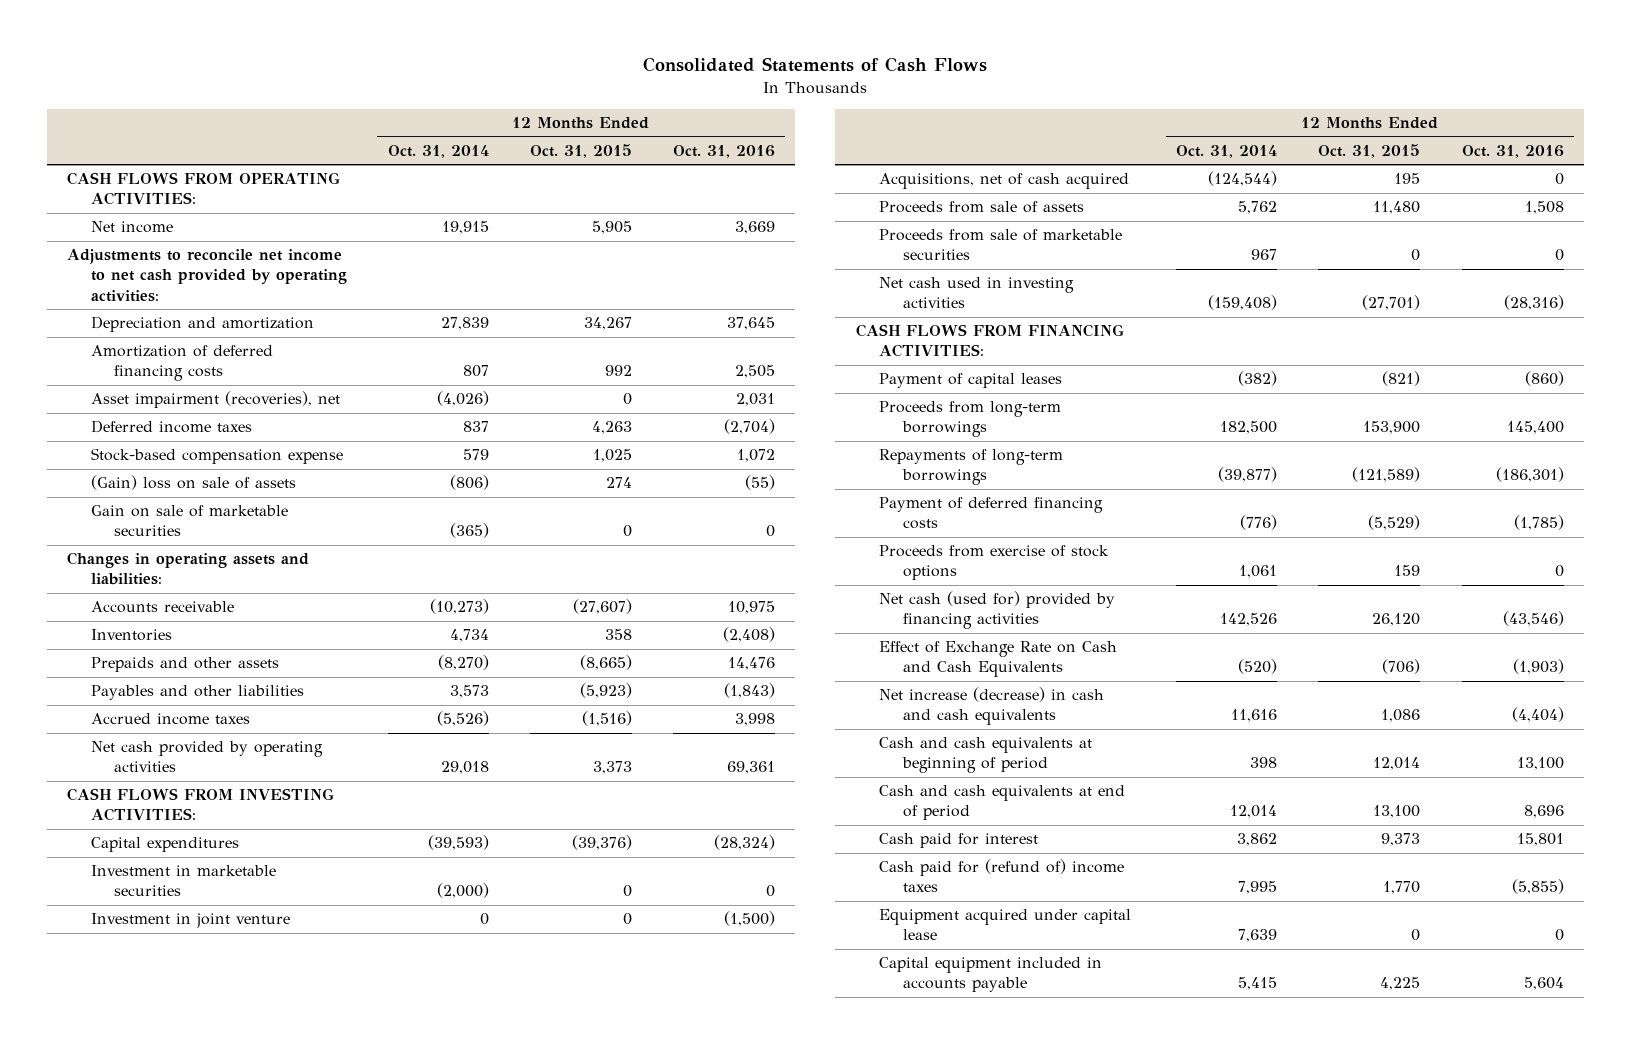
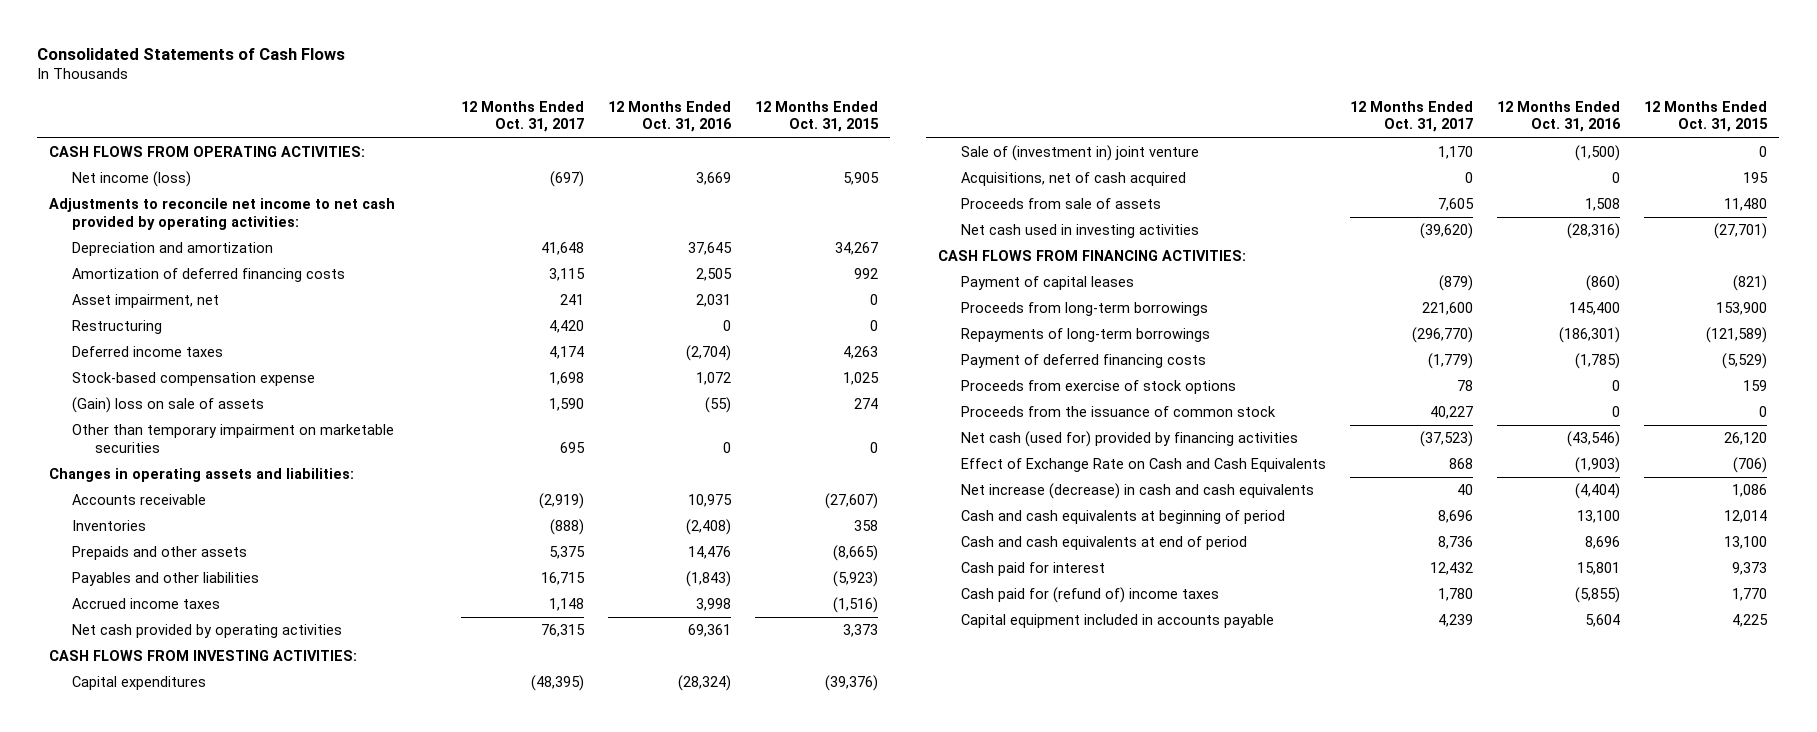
- | 12 Months Ended Oct. 31, 2014 | 12 Months Ended Oct. 31, 2015 | 12 Months Ended Oct. 31, 2016
+ | 12 Months Ended Oct. 31, 2017 | 12 Months Ended Oct. 31, 2016 | 12 Months Ended Oct. 31, 2015
- Net income | 19,915 | 5,905 | 3,669
+ Net income (loss) | (697) | 3,669 | 5,905
- Asset impairment (recoveries), net | (4,026) | 0 | 2,031
+ Asset impairment, net | 241 | 2,031 | 0
+ Restructuring | 4,420 | 0 | 0
- Gain on sale of marketable securities | (365) | 0 | 0
+ Other than temporary impairment on marketable securities | 695 | 0 | 0
- Investment in marketable securities | (2,000) | 0 | 0
- Investment in joint venture | 0 | 0 | (1,500)
+ Sale of (investment in) joint venture | 1,170 | (1,500) | 0
- Proceeds from sale of marketable securities | 967 | 0 | 0
+ Proceeds from the issuance of common stock | 40,227 | 0 | 0
- Equipment acquired under capital lease | 7,639 | 0 | 0

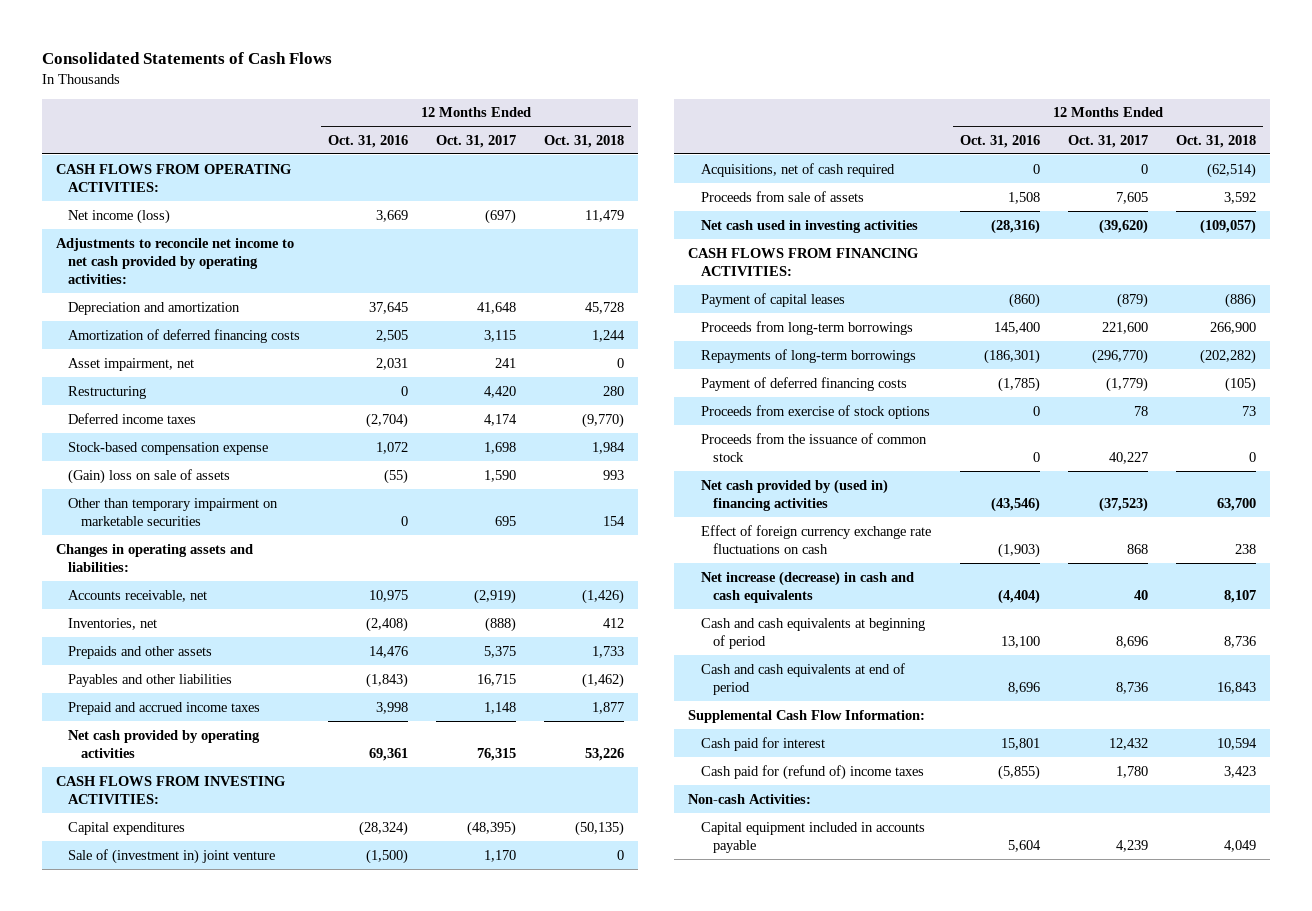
- | 12 Months Ended Oct. 31, 2017 | 12 Months Ended Oct. 31, 2016 | 12 Months Ended Oct. 31, 2015
+ | 12 Months Ended Oct. 31, 2016 | 12 Months Ended Oct. 31, 2017 | 12 Months Ended Oct. 31, 2018
- Accounts receivable | (2,919) | 10,975 | (27,607)
- Inventories | (888) | (2,408) | 358
+ Accounts receivable, net | 10,975 | (2,919) | (1,426)
+ Inventories, net | (2,408) | (888) | 412
- Accrued income taxes | 1,148 | 3,998 | (1,516)
+ Prepaid and accrued income taxes | 3,998 | 1,148 | 1,877
- Acquisitions, net of cash acquired | 0 | 0 | 195
+ Acquisitions, net of cash required | 0 | 0 | (62,514)
- Net cash (used for) provided by financing activities | (37,523) | (43,546) | 26,120
- Effect of Exchange Rate on Cash and Cash Equivalents | 868 | (1,903) | (706)
+ Net cash provided by (used in) financing activities | (43,546) | (37,523) | 63,700
+ Effect of foreign currency exchange rate fluctuations on cash | (1,903) | 868 | 238
+ Supplemental Cash Flow Information:
+ Non-cash Activities:

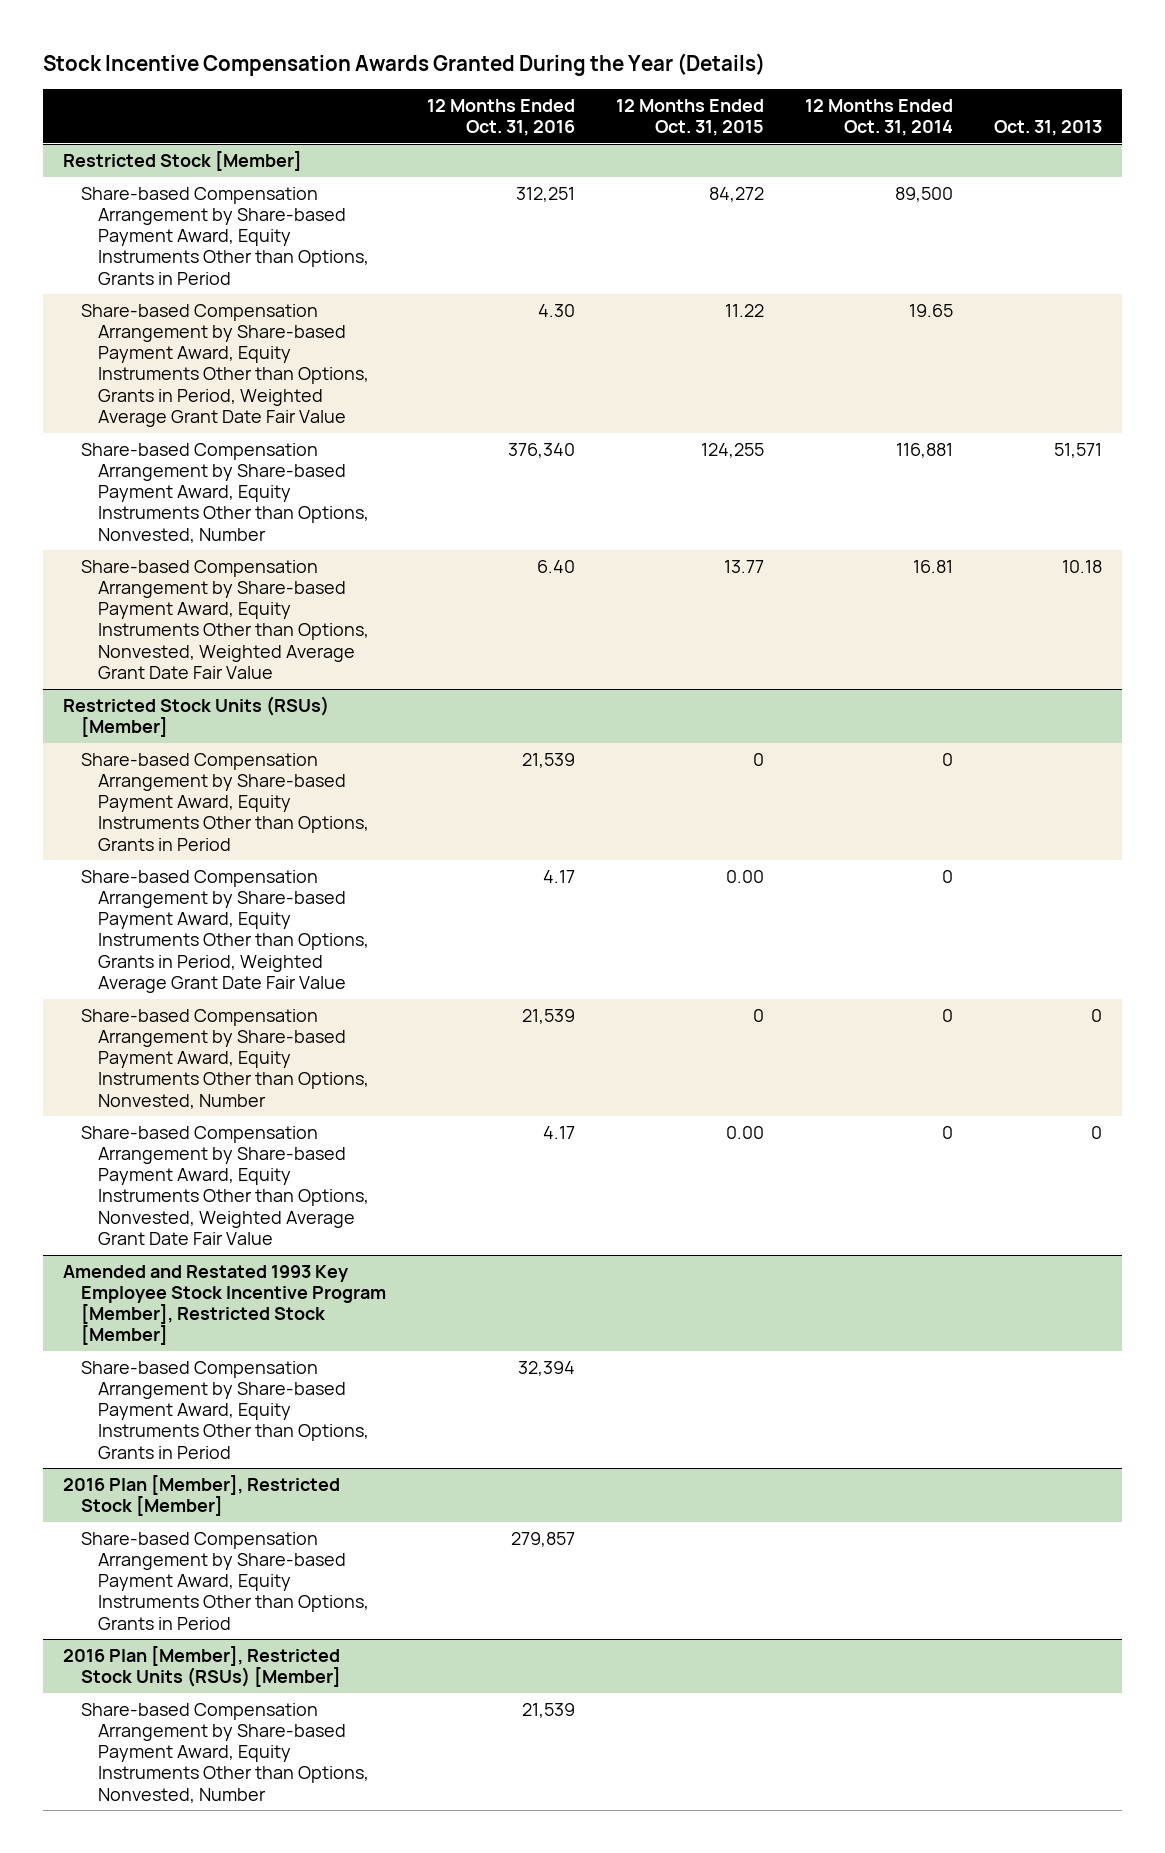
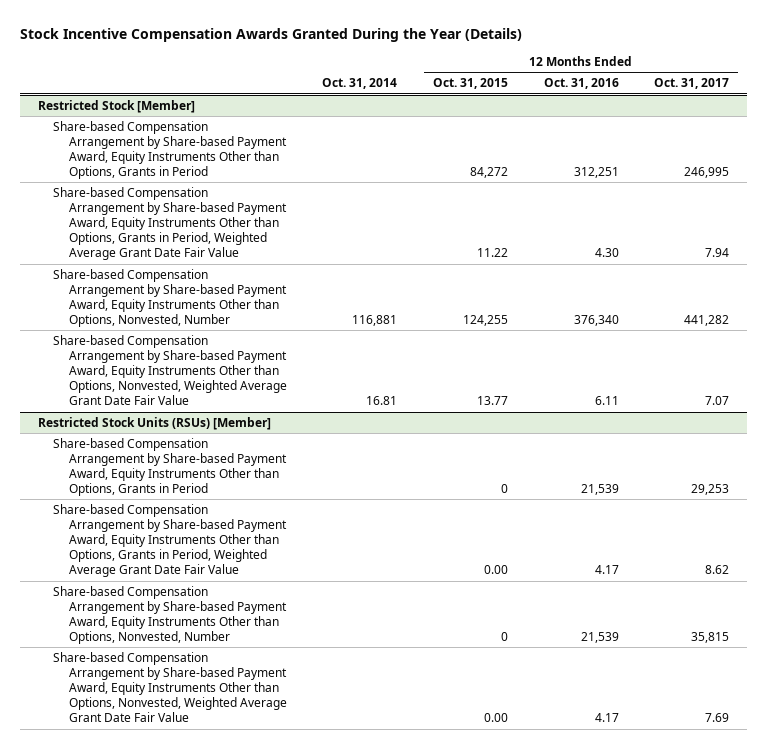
- | 12 Months Ended Oct. 31, 2016 | 12 Months Ended Oct. 31, 2015 | 12 Months Ended Oct. 31, 2014 | Oct. 31, 2013
+ | Oct. 31, 2014 | 12 Months Ended Oct. 31, 2015 | 12 Months Ended Oct. 31, 2016 | 12 Months Ended Oct. 31, 2017
@ Restricted Stock [Member]
- Share-based Compensation Arrangement by Share-based Payment Award, Equity Instruments Other than Options, Nonvested, Weighted Average Grant Date Fair Value | 6.40 | 13.77 | 16.81 | 10.18
+ Share-based Compensation Arrangement by Share-based Payment Award, Equity Instruments Other than Options, Nonvested, Weighted Average Grant Date Fair Value | 16.81 | 13.77 | 6.11 | 7.07
- Amended and Restated 1993 Key Employee Stock Incentive Program [Member], Restricted Stock [Member]
- Share-based Compensation Arrangement by Share-based Payment Award, Equity Instruments Other than Options, Grants in Period | 32,394 | | |
- 2016 Plan [Member], Restricted Stock [Member]
- Share-based Compensation Arrangement by Share-based Payment Award, Equity Instruments Other than Options, Grants in Period | 279,857 | | |
- 2016 Plan [Member], Restricted Stock Units (RSUs) [Member]
- Share-based Compensation Arrangement by Share-based Payment Award, Equity Instruments Other than Options, Nonvested, Number | 21,539 | | |

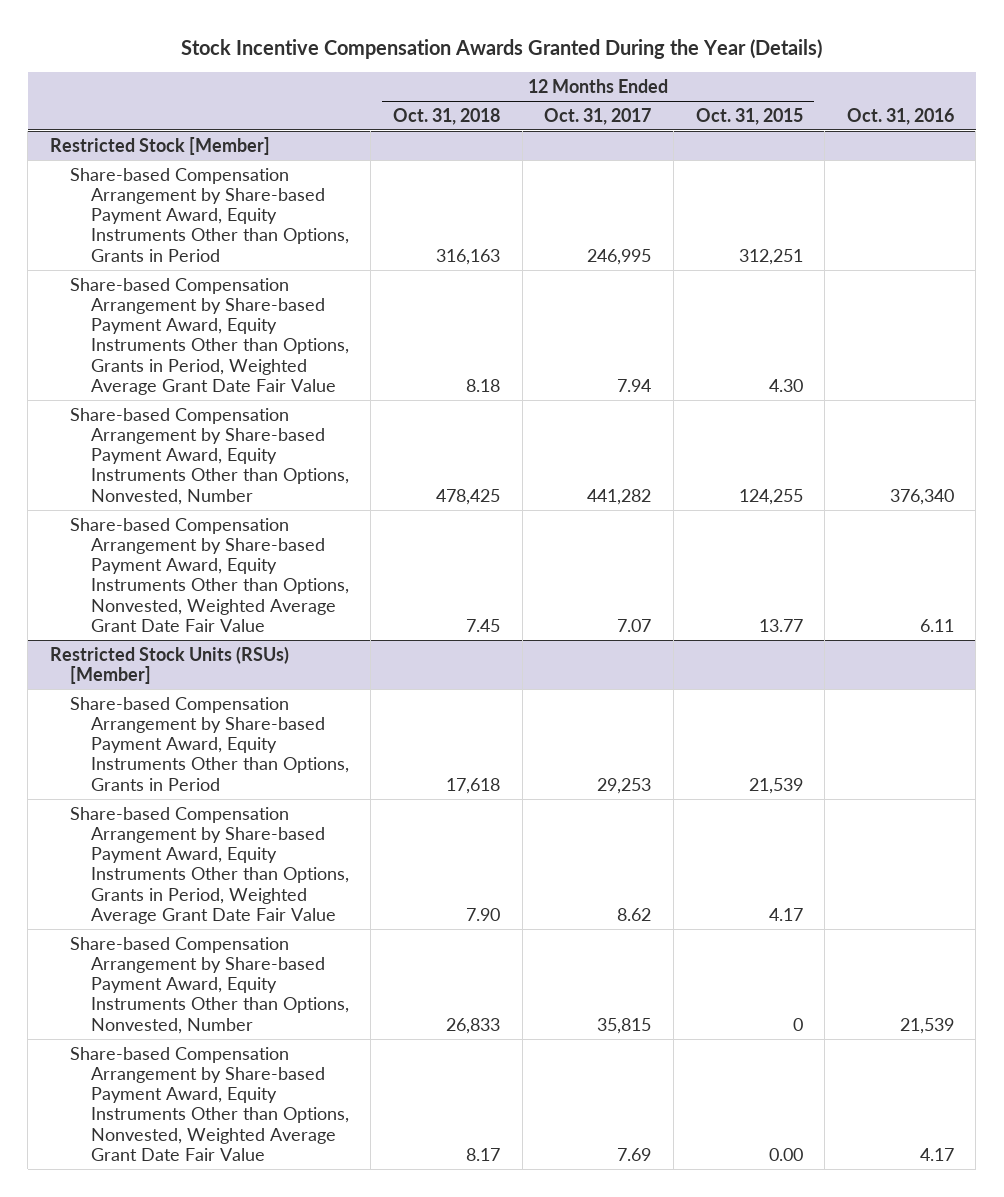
- | Oct. 31, 2014 | 12 Months Ended Oct. 31, 2015 | 12 Months Ended Oct. 31, 2016 | 12 Months Ended Oct. 31, 2017
+ | 12 Months Ended Oct. 31, 2018 | 12 Months Ended Oct. 31, 2017 | 12 Months Ended Oct. 31, 2015 | Oct. 31, 2016
@ Restricted Stock [Member]
- Share-based Compensation Arrangement by Share-based Payment Award, Equity Instruments Other than Options, Grants in Period | | 84,272 | 312,251 | 246,995
- Share-based Compensation Arrangement by Share-based Payment Award, Equity Instruments Other than Options, Grants in Period, Weighted Average Grant Date Fair Value | | 11.22 | 4.30 | 7.94
+ Share-based Compensation Arrangement by Share-based Payment Award, Equity Instruments Other than Options, Grants in Period | 316,163 | 246,995 | 312,251 |
+ Share-based Compensation Arrangement by Share-based Payment Award, Equity Instruments Other than Options, Grants in Period, Weighted Average Grant Date Fair Value | 8.18 | 7.94 | 4.30 |
@ Restricted Stock Units (RSUs) [Member]
- Share-based Compensation Arrangement by Share-based Payment Award, Equity Instruments Other than Options, Grants in Period | | 0 | 21,539 | 29,253
- Share-based Compensation Arrangement by Share-based Payment Award, Equity Instruments Other than Options, Grants in Period, Weighted Average Grant Date Fair Value | | 0.00 | 4.17 | 8.62
+ Share-based Compensation Arrangement by Share-based Payment Award, Equity Instruments Other than Options, Grants in Period | 17,618 | 29,253 | 21,539 |
+ Share-based Compensation Arrangement by Share-based Payment Award, Equity Instruments Other than Options, Grants in Period, Weighted Average Grant Date Fair Value | 7.90 | 8.62 | 4.17 |

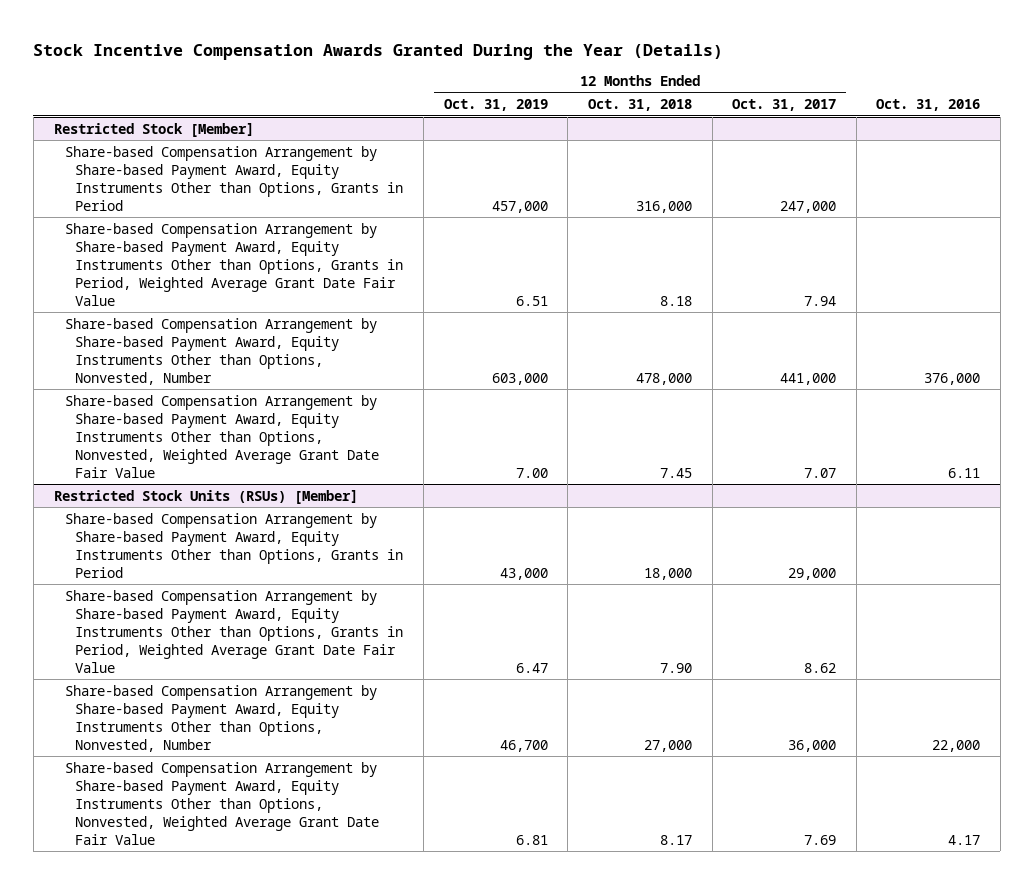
- | 12 Months Ended Oct. 31, 2018 | 12 Months Ended Oct. 31, 2017 | 12 Months Ended Oct. 31, 2015 | Oct. 31, 2016
+ | 12 Months Ended Oct. 31, 2019 | 12 Months Ended Oct. 31, 2018 | 12 Months Ended Oct. 31, 2017 | Oct. 31, 2016
@ Restricted Stock [Member]
- Share-based Compensation Arrangement by Share-based Payment Award, Equity Instruments Other than Options, Grants in Period | 316,163 | 246,995 | 312,251 |
+ Share-based Compensation Arrangement by Share-based Payment Award, Equity Instruments Other than Options, Grants in Period | 457,000 | 316,000 | 247,000 |
- Share-based Compensation Arrangement by Share-based Payment Award, Equity Instruments Other than Options, Nonvested, Number | 478,425 | 441,282 | 124,255 | 376,340
+ Share-based Compensation Arrangement by Share-based Payment Award, Equity Instruments Other than Options, Nonvested, Number | 603,000 | 478,000 | 441,000 | 376,000
@ Restricted Stock Units (RSUs) [Member]
- Share-based Compensation Arrangement by Share-based Payment Award, Equity Instruments Other than Options, Grants in Period | 17,618 | 29,253 | 21,539 |
+ Share-based Compensation Arrangement by Share-based Payment Award, Equity Instruments Other than Options, Grants in Period | 43,000 | 18,000 | 29,000 |
- Share-based Compensation Arrangement by Share-based Payment Award, Equity Instruments Other than Options, Nonvested, Number | 26,833 | 35,815 | 0 | 21,539
+ Share-based Compensation Arrangement by Share-based Payment Award, Equity Instruments Other than Options, Nonvested, Number | 46,700 | 27,000 | 36,000 | 22,000

